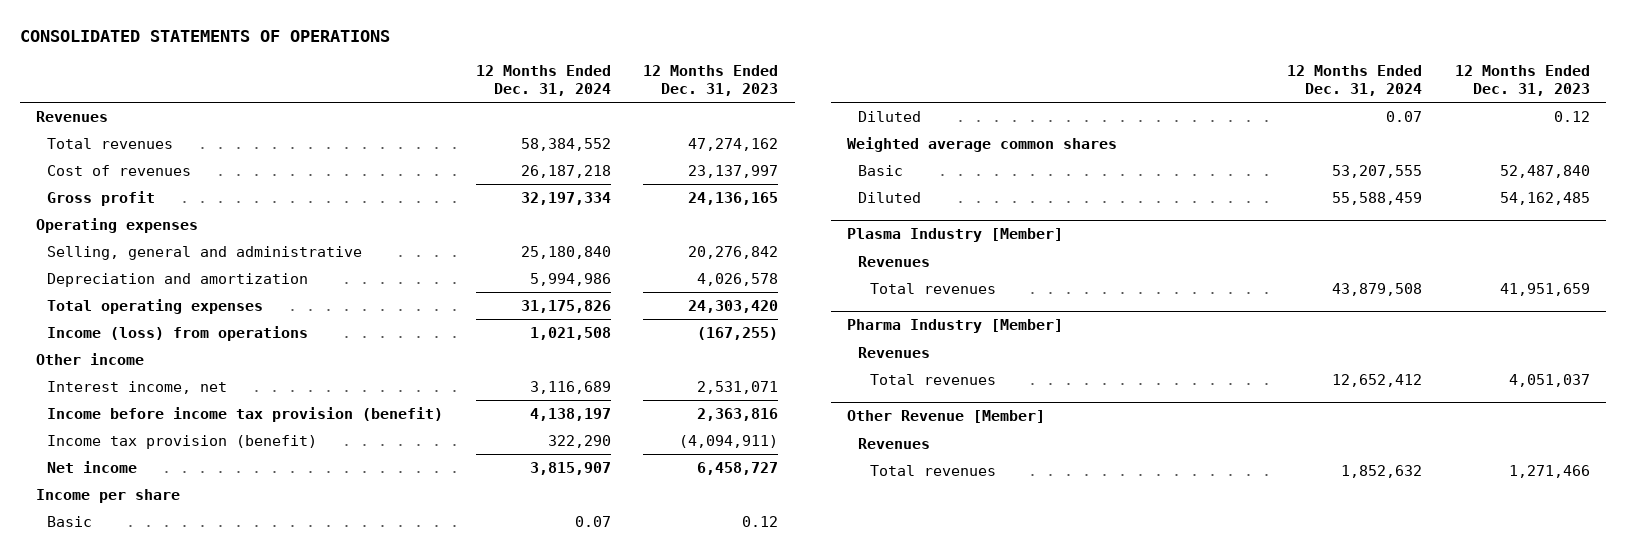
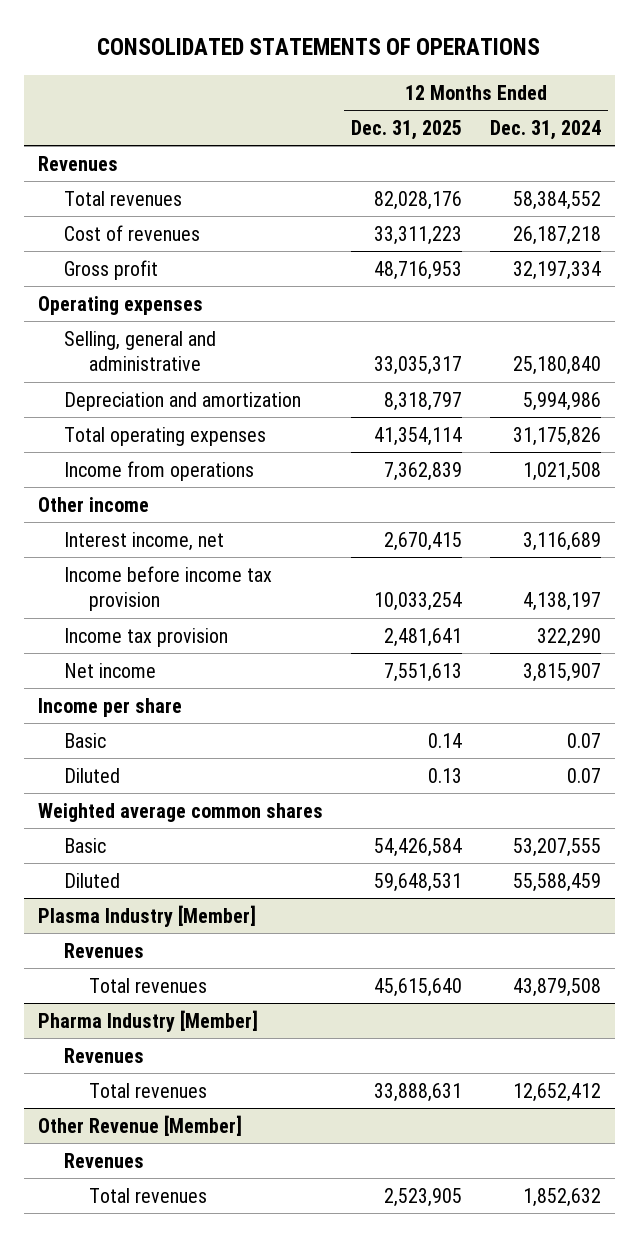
- | 12 Months Ended Dec. 31, 2024 | 12 Months Ended Dec. 31, 2023
+ | 12 Months Ended Dec. 31, 2025 | 12 Months Ended Dec. 31, 2024
- Income (loss) from operations | 1,021,508 | (167,255)
+ Income from operations | 7,362,839 | 1,021,508
- Income before income tax provision (benefit) | 4,138,197 | 2,363,816
- Income tax provision (benefit) | 322,290 | (4,094,911)
+ Income before income tax provision | 10,033,254 | 4,138,197
+ Income tax provision | 2,481,641 | 322,290

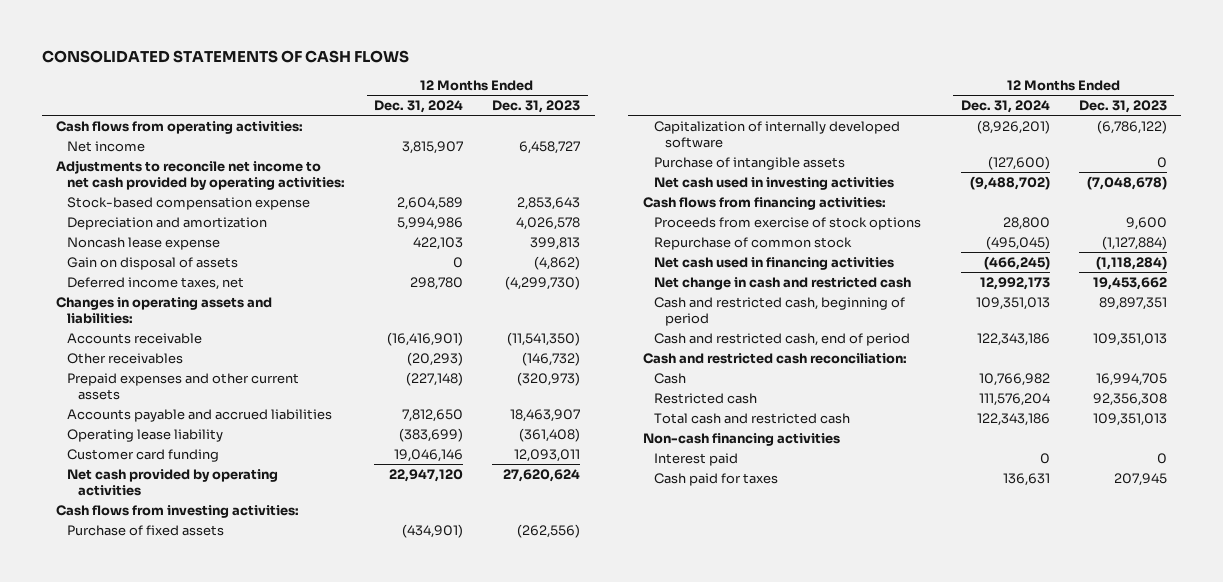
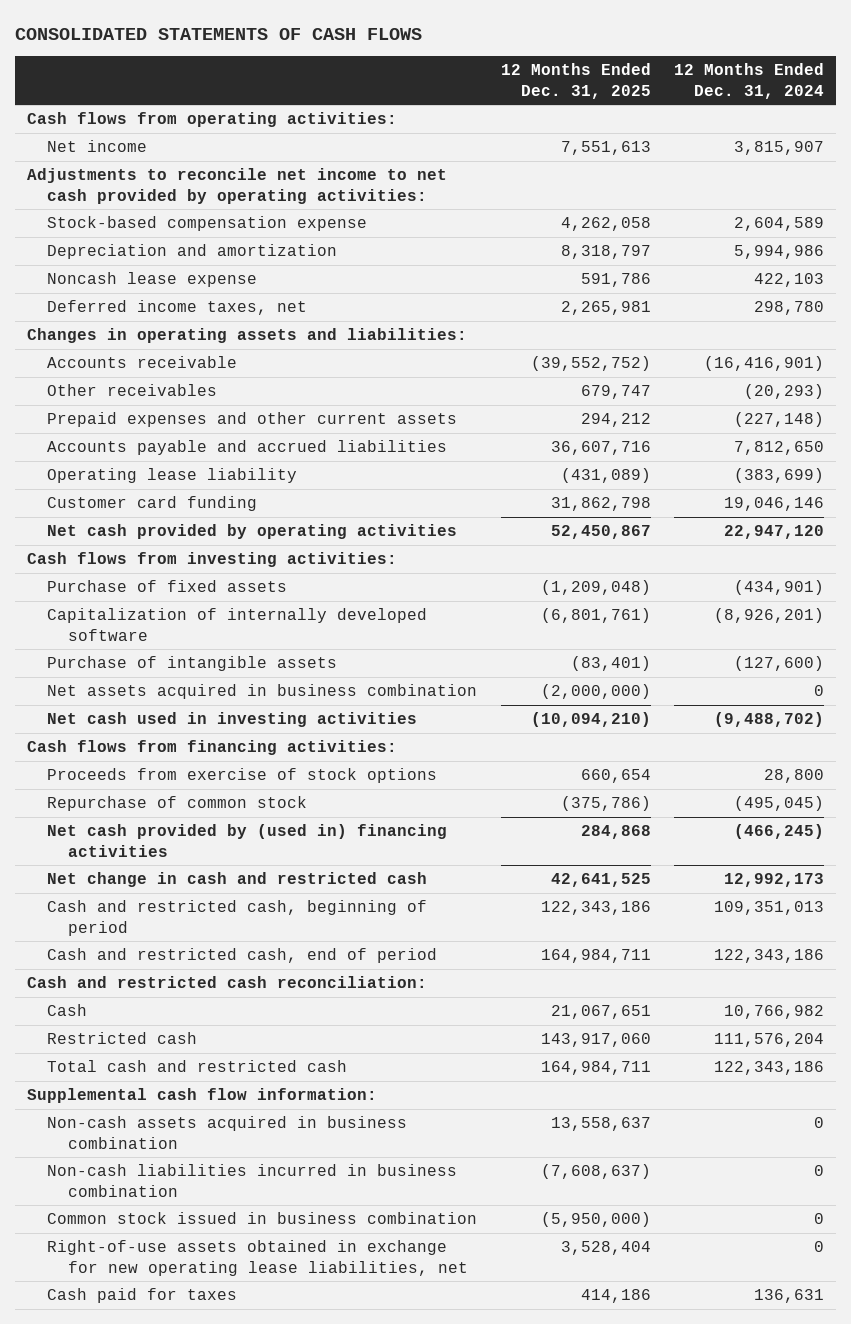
- | 12 Months Ended Dec. 31, 2024 | 12 Months Ended Dec. 31, 2023
+ | 12 Months Ended Dec. 31, 2025 | 12 Months Ended Dec. 31, 2024
- Gain on disposal of assets | 0 | (4,862)
+ Net assets acquired in business combination | (2,000,000) | 0
- Net cash used in financing activities | (466,245) | (1,118,284)
+ Net cash provided by (used in) financing activities | 284,868 | (466,245)
- Non-cash financing activities
- Interest paid | 0 | 0
+ Supplemental cash flow information:
+ Non-cash assets acquired in business combination | 13,558,637 | 0
+ Non-cash liabilities incurred in business combination | (7,608,637) | 0
+ Common stock issued in business combination | (5,950,000) | 0
+ Right-of-use assets obtained in exchange for new operating lease liabilities, net | 3,528,404 | 0

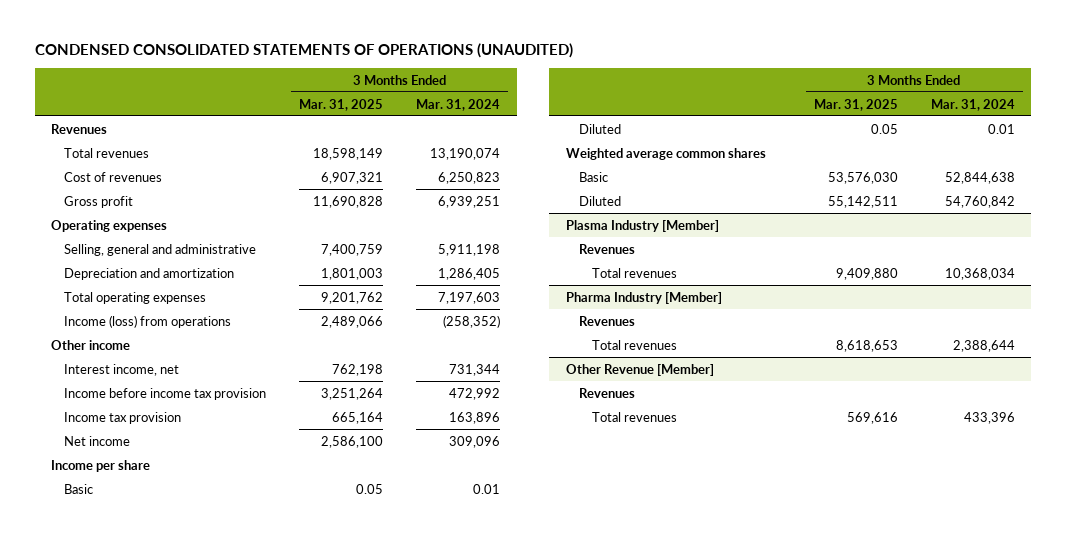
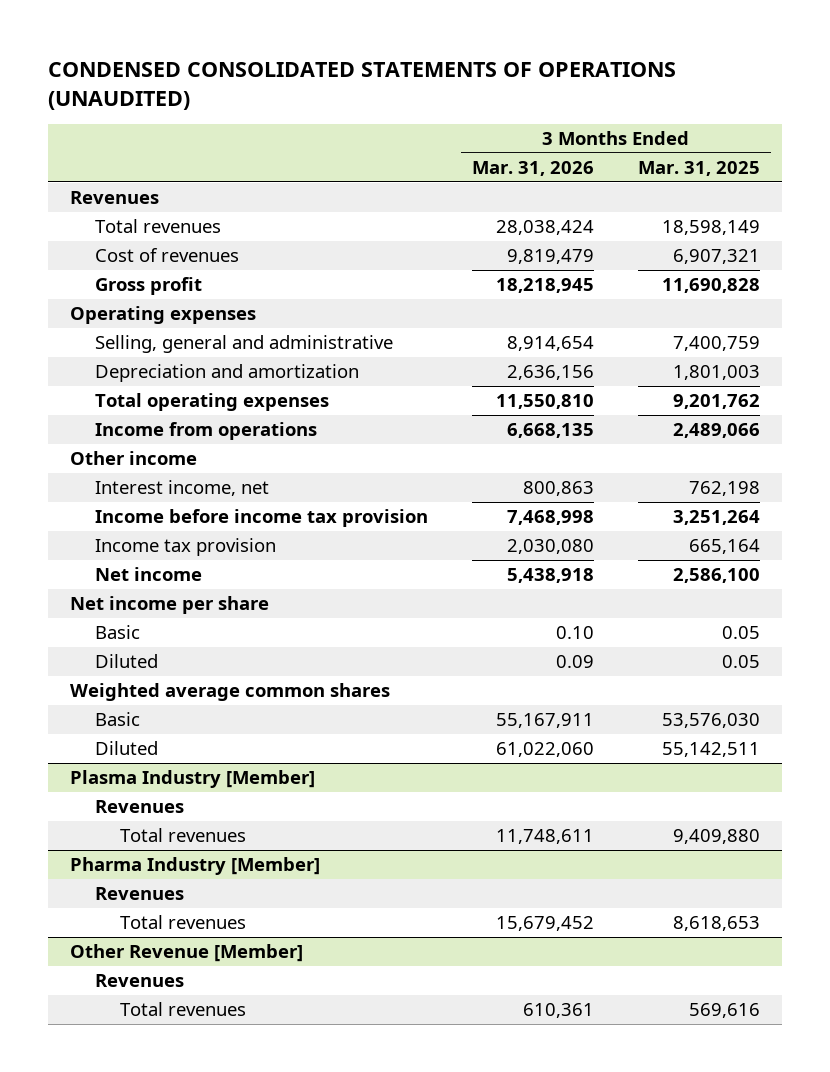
- | 3 Months Ended Mar. 31, 2025 | 3 Months Ended Mar. 31, 2024
+ | 3 Months Ended Mar. 31, 2026 | 3 Months Ended Mar. 31, 2025
- Income (loss) from operations | 2,489,066 | (258,352)
+ Income from operations | 6,668,135 | 2,489,066
- Income per share
+ Net income per share

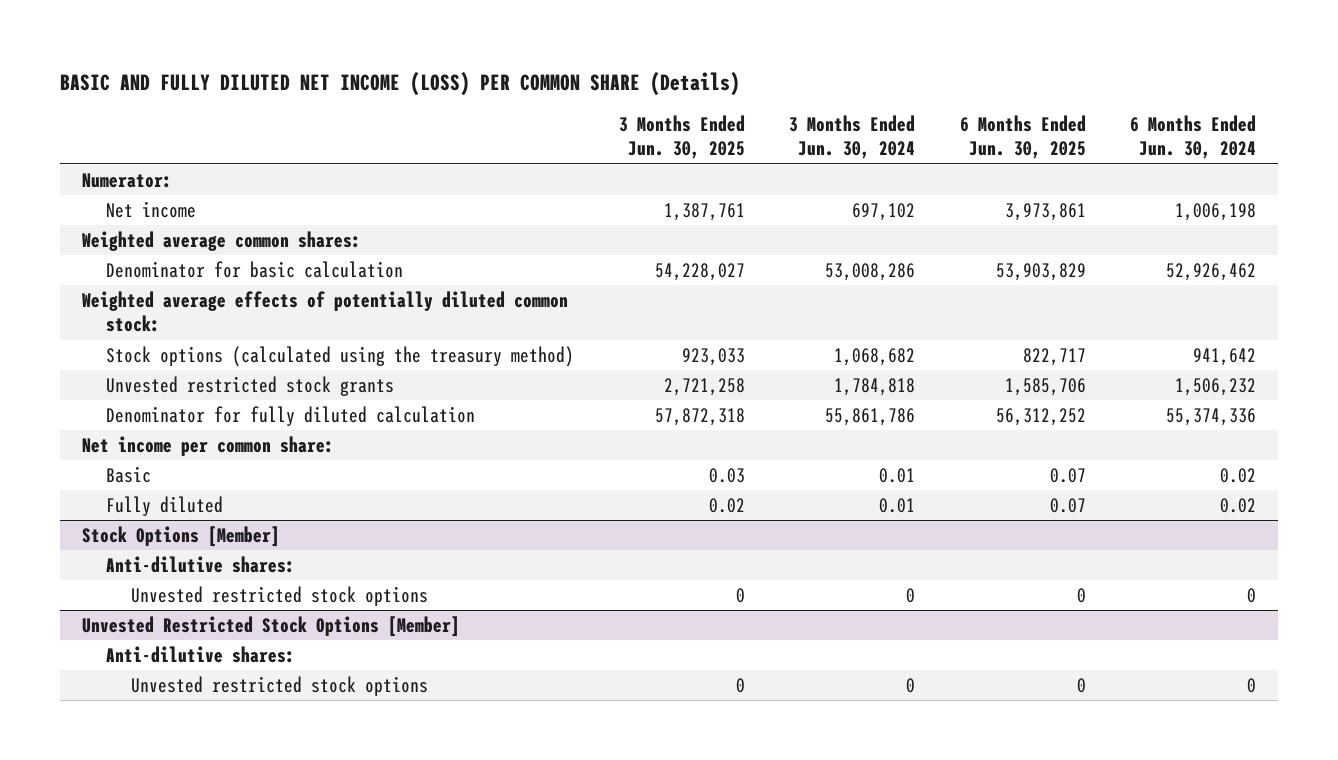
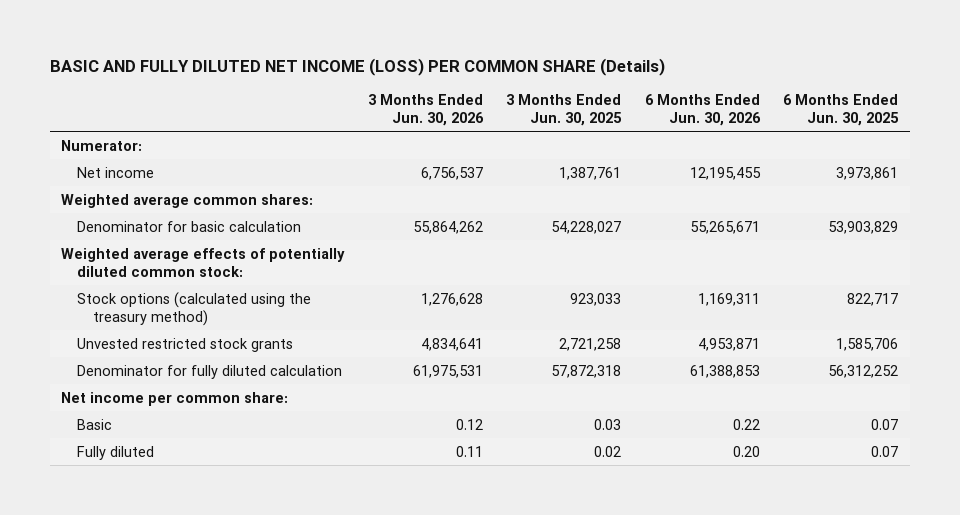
- | 3 Months Ended Jun. 30, 2025 | 3 Months Ended Jun. 30, 2024 | 6 Months Ended Jun. 30, 2025 | 6 Months Ended Jun. 30, 2024
+ | 3 Months Ended Jun. 30, 2026 | 3 Months Ended Jun. 30, 2025 | 6 Months Ended Jun. 30, 2026 | 6 Months Ended Jun. 30, 2025
- Stock Options [Member]
- Anti-dilutive shares:
- Unvested restricted stock options | 0 | 0 | 0 | 0
- Unvested Restricted Stock Options [Member]
- Anti-dilutive shares:
- Unvested restricted stock options | 0 | 0 | 0 | 0

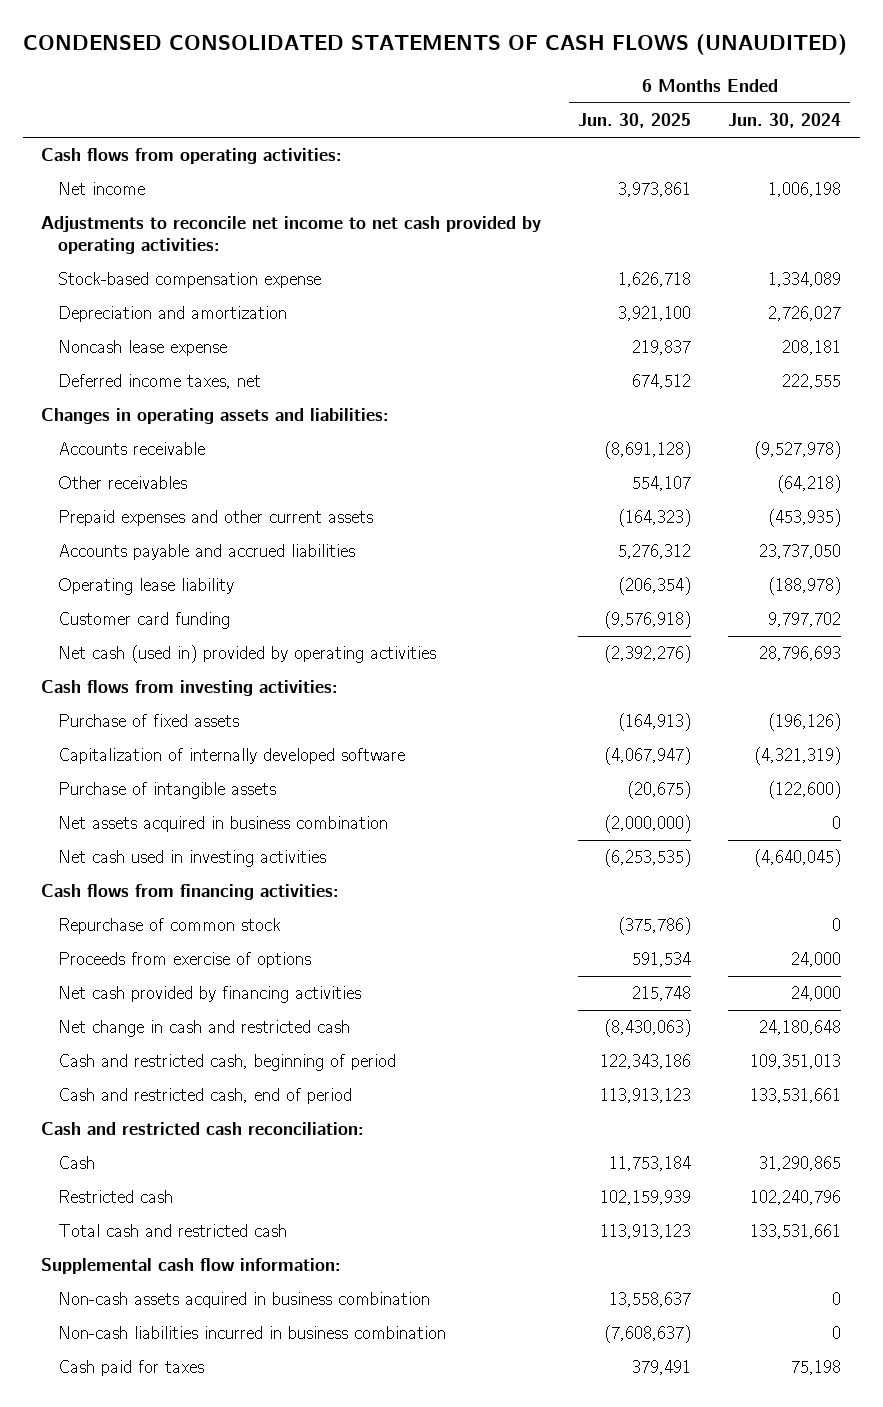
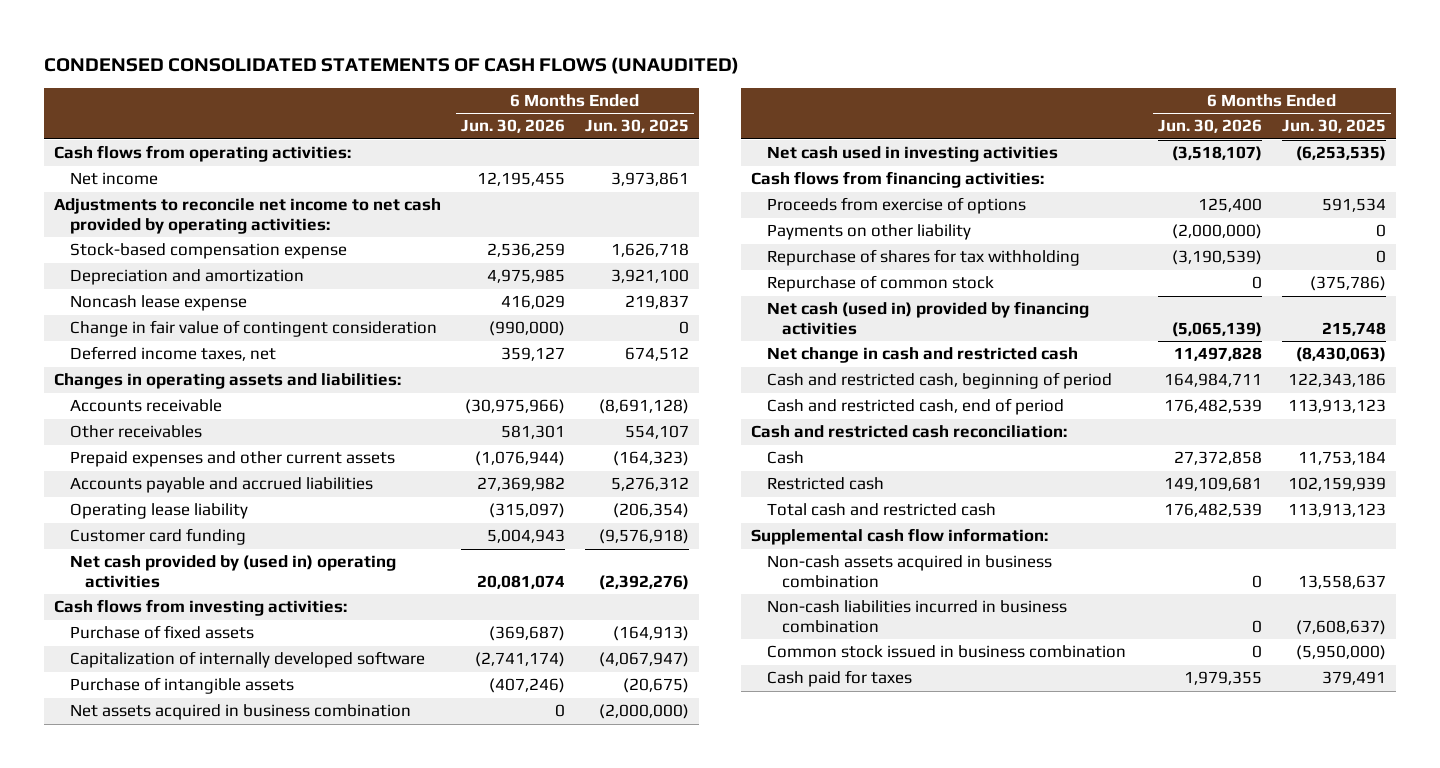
- | 6 Months Ended Jun. 30, 2025 | 6 Months Ended Jun. 30, 2024
+ | 6 Months Ended Jun. 30, 2026 | 6 Months Ended Jun. 30, 2025
+ Change in fair value of contingent consideration | (990,000) | 0
- Net cash (used in) provided by operating activities | (2,392,276) | 28,796,693
+ Net cash provided by (used in) operating activities | 20,081,074 | (2,392,276)
- Net cash provided by financing activities | 215,748 | 24,000
+ Payments on other liability | (2,000,000) | 0
+ Repurchase of shares for tax withholding | (3,190,539) | 0
moved down: Repurchase of common stock | 0 | (375,786)
+ Net cash (used in) provided by financing activities | (5,065,139) | 215,748
+ Common stock issued in business combination | 0 | (5,950,000)

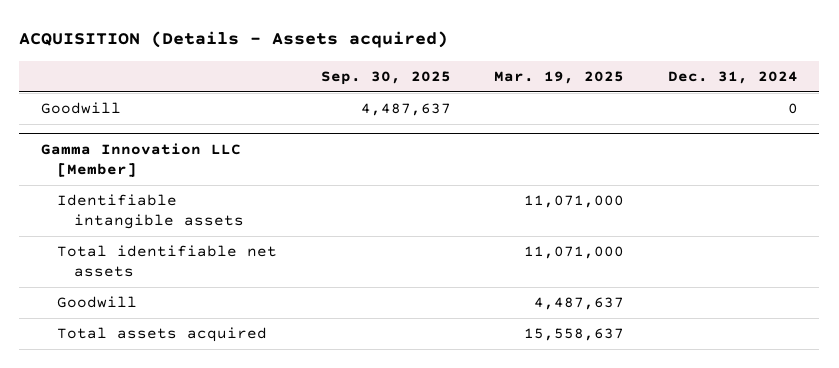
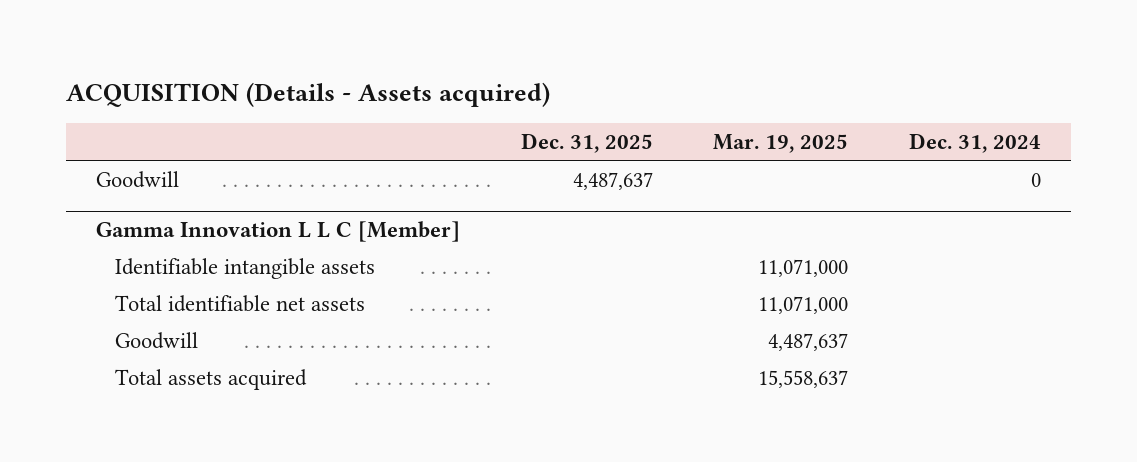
- | Sep. 30, 2025 | Mar. 19, 2025 | Dec. 31, 2024
+ | Dec. 31, 2025 | Mar. 19, 2025 | Dec. 31, 2024
- Gamma Innovation LLC [Member]
+ Gamma Innovation L L C [Member]

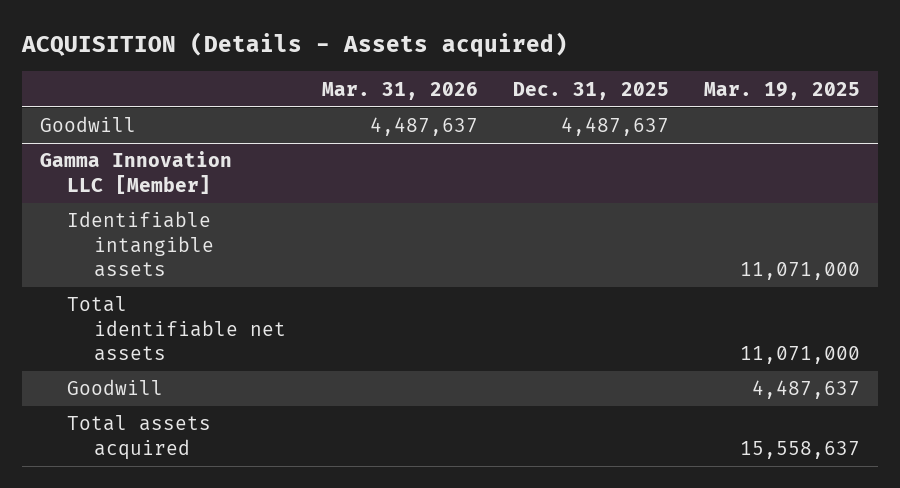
- | Dec. 31, 2025 | Mar. 19, 2025 | Dec. 31, 2024
+ | Mar. 31, 2026 | Dec. 31, 2025 | Mar. 19, 2025
- Gamma Innovation L L C [Member]
+ Gamma Innovation LLC [Member]

